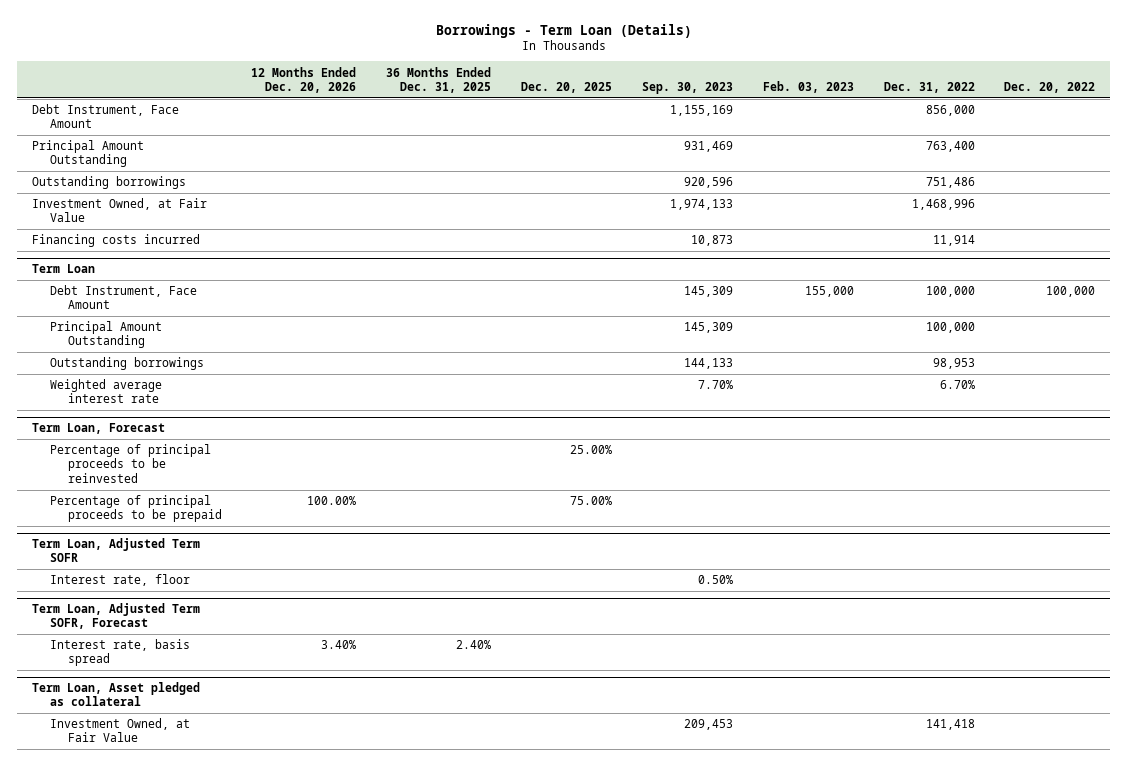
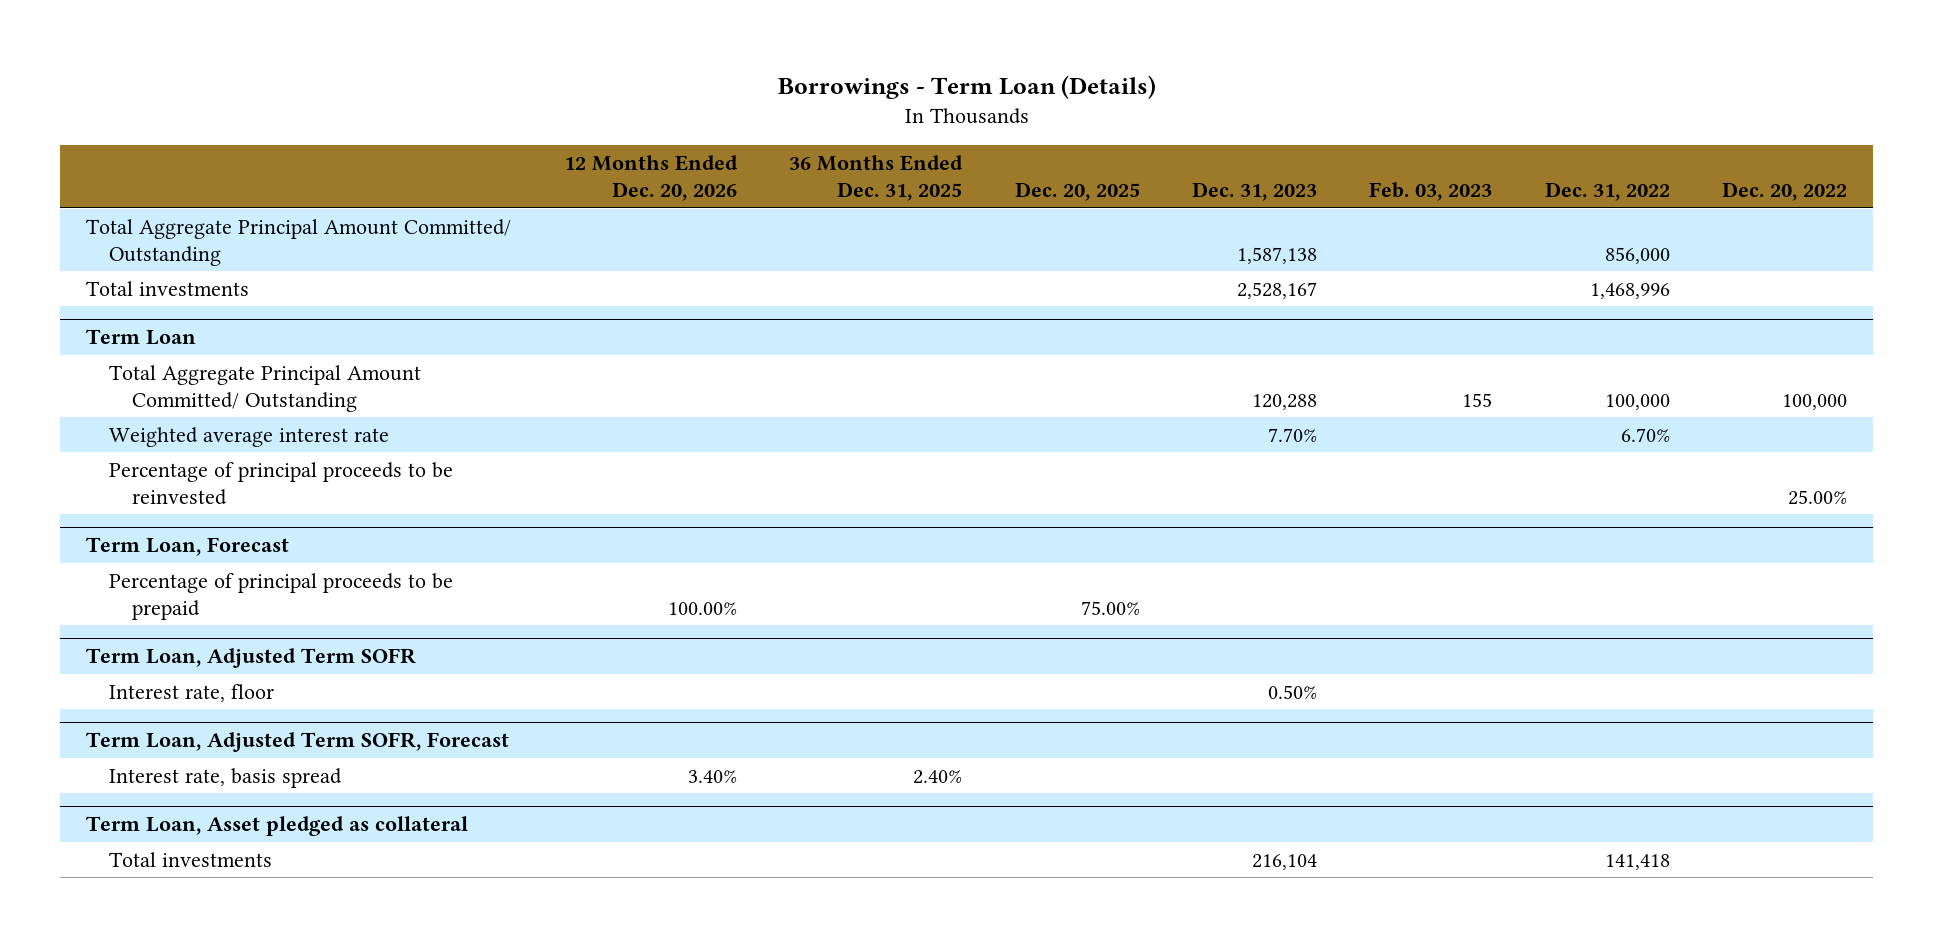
- | 12 Months Ended Dec. 20, 2026 | 36 Months Ended Dec. 31, 2025 | Dec. 20, 2025 | Sep. 30, 2023 | Feb. 03, 2023 | Dec. 31, 2022 | Dec. 20, 2022
+ | 12 Months Ended Dec. 20, 2026 | 36 Months Ended Dec. 31, 2025 | Dec. 20, 2025 | Dec. 31, 2023 | Feb. 03, 2023 | Dec. 31, 2022 | Dec. 20, 2022
- Debt Instrument, Face Amount | | | | 1,155,169 | | 856,000 |
- Principal Amount Outstanding | | | | 931,469 | | 763,400 |
- Outstanding borrowings | | | | 920,596 | | 751,486 |
- Investment Owned, at Fair Value | | | | 1,974,133 | | 1,468,996 |
- Financing costs incurred | | | | 10,873 | | 11,914 |
+ Total Aggregate Principal Amount Committed/ Outstanding | | | | 1,587,138 | | 856,000 |
+ Total investments | | | | 2,528,167 | | 1,468,996 |
@ Term Loan
- Debt Instrument, Face Amount | | | | 145,309 | 155,000 | 100,000 | 100,000
- Principal Amount Outstanding | | | | 145,309 | | 100,000 |
- Outstanding borrowings | | | | 144,133 | | 98,953 |
+ Total Aggregate Principal Amount Committed/ Outstanding | | | | 120,288 | 155 | 100,000 | 100,000
+ Percentage of principal proceeds to be reinvested | | | | | | | 25.00%
@ Term Loan, Forecast
- Percentage of principal proceeds to be reinvested | | | 25.00% | | | |
@ Term Loan, Asset pledged as collateral
- Investment Owned, at Fair Value | | | | 209,453 | | 141,418 |
+ Total investments | | | | 216,104 | | 141,418 |

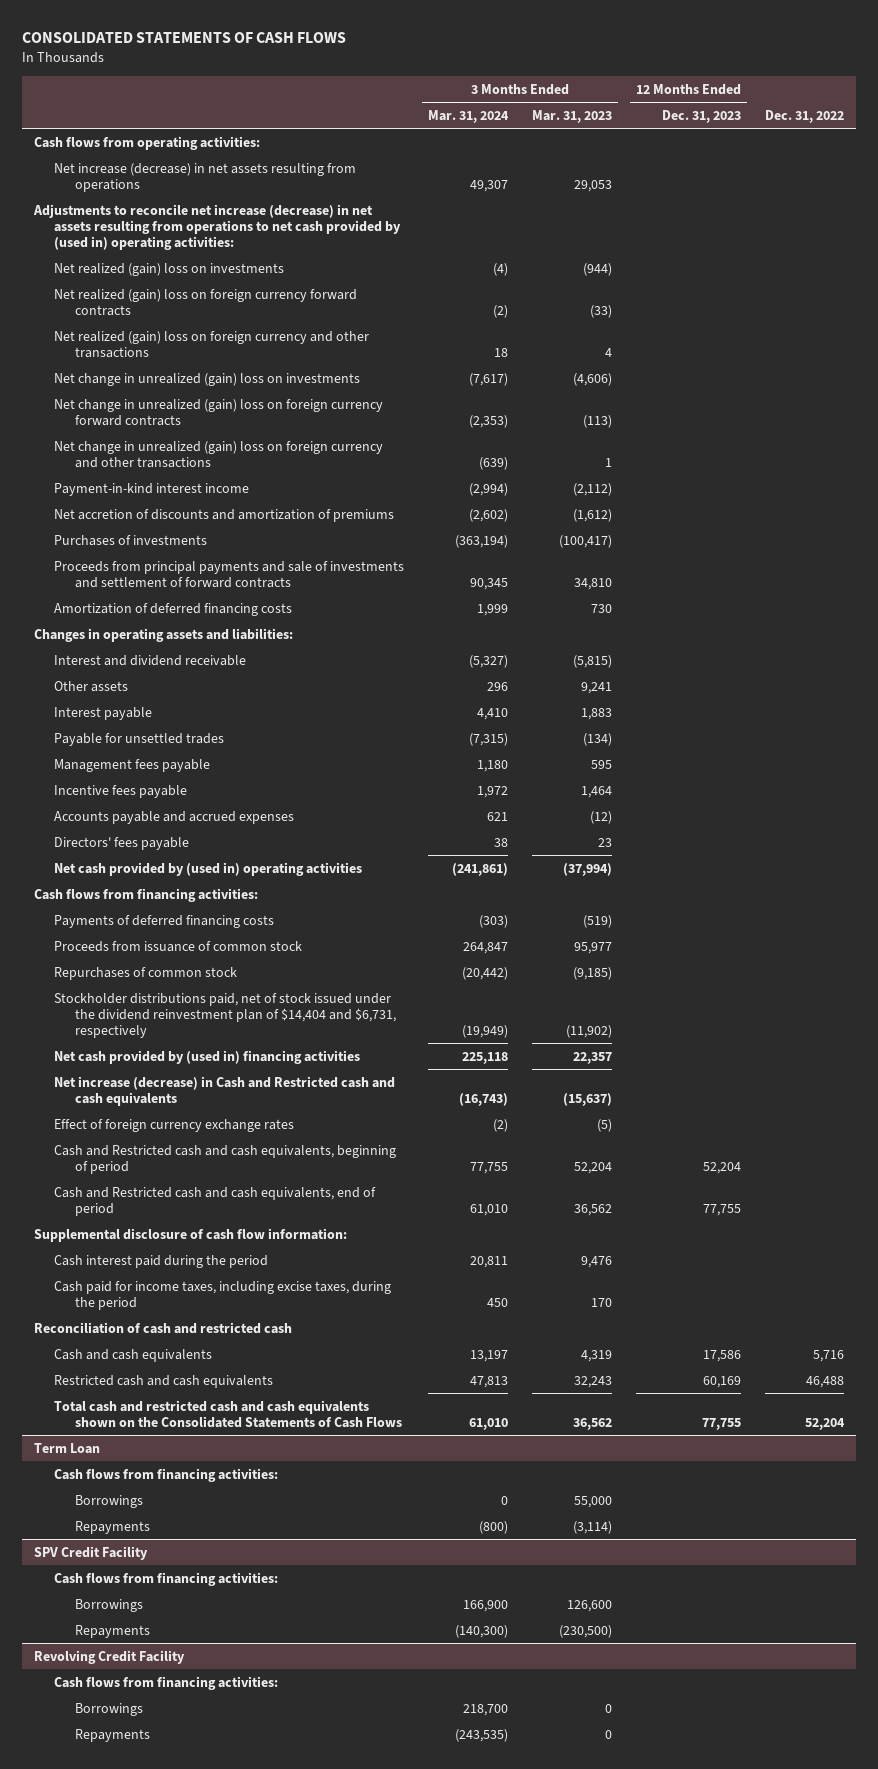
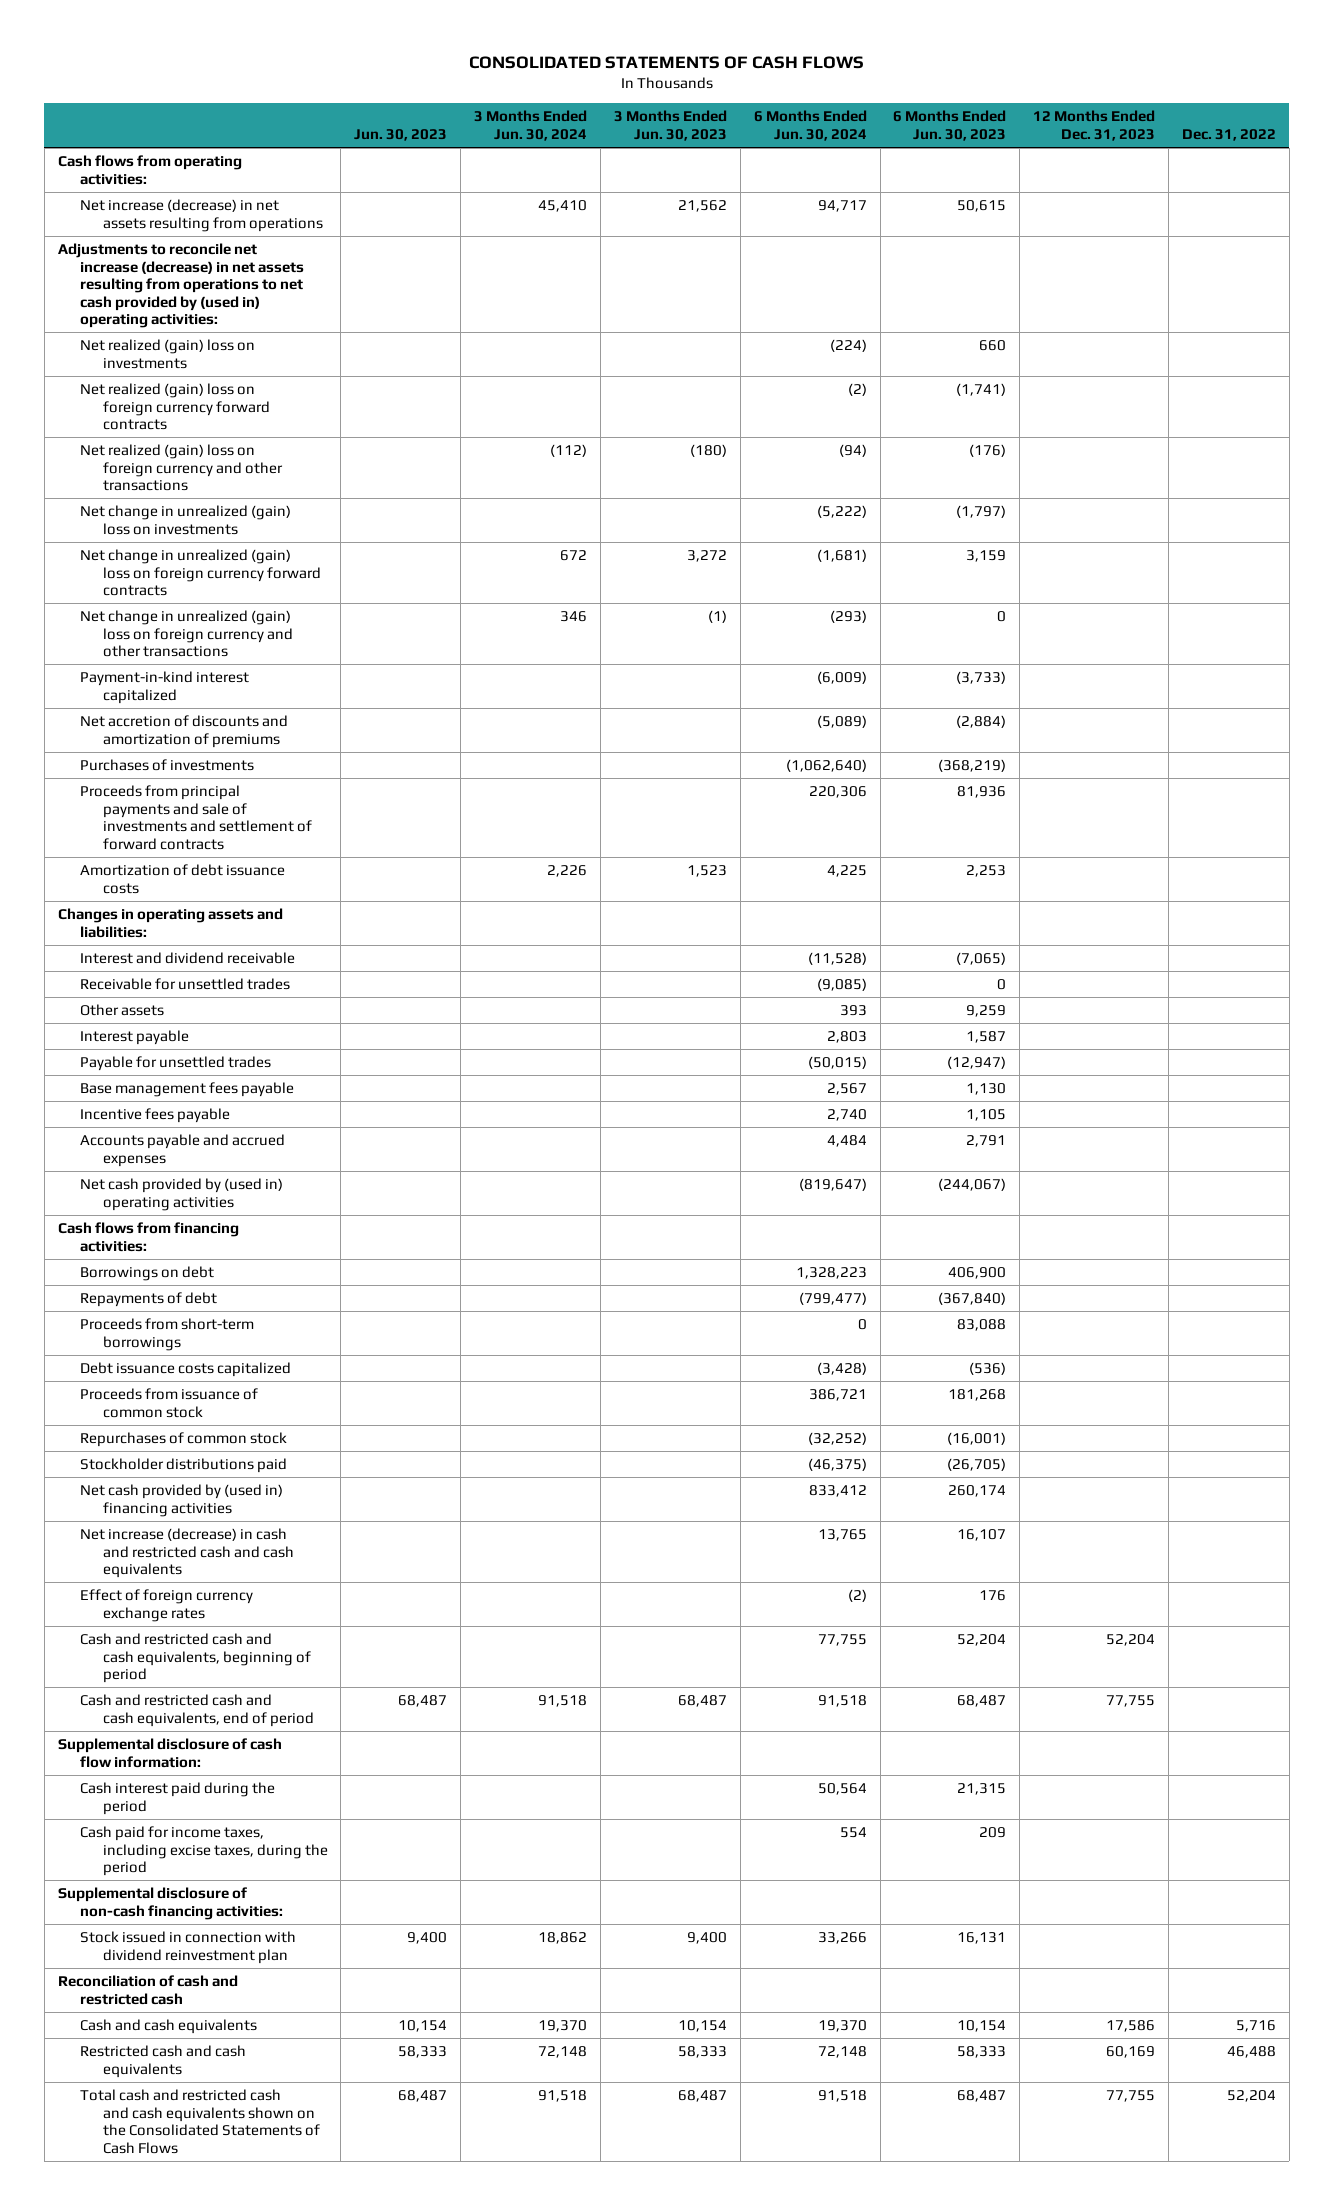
- | 3 Months Ended Mar. 31, 2024 | 3 Months Ended Mar. 31, 2023 | 12 Months Ended Dec. 31, 2023 | Dec. 31, 2022
+ | Jun. 30, 2023 | 3 Months Ended Jun. 30, 2024 | 3 Months Ended Jun. 30, 2023 | 6 Months Ended Jun. 30, 2024 | 6 Months Ended Jun. 30, 2023 | 12 Months Ended Dec. 31, 2023 | Dec. 31, 2022
- Payment-in-kind interest income | (2,994) | (2,112) | |
+ Payment-in-kind interest capitalized | | | | (6,009) | (3,733) | |
- Amortization of deferred financing costs | 1,999 | 730 | |
+ Amortization of debt issuance costs | | 2,226 | 1,523 | 4,225 | 2,253 | |
+ Receivable for unsettled trades | | | | (9,085) | 0 | |
- Management fees payable | 1,180 | 595 | |
+ Base management fees payable | | | | 2,567 | 1,130 | |
- Directors' fees payable | 38 | 23 | |
- Payments of deferred financing costs | (303) | (519) | |
+ Borrowings on debt | | | | 1,328,223 | 406,900 | |
+ Repayments of debt | | | | (799,477) | (367,840) | |
+ Proceeds from short-term borrowings | | | | 0 | 83,088 | |
+ Debt issuance costs capitalized | | | | (3,428) | (536) | |
- Stockholder distributions paid, net of stock issued under the dividend reinvestment plan of $14,404 and $6,731, respectively | (19,949) | (11,902) | |
+ Stockholder distributions paid | | | | (46,375) | (26,705) | |
- Net increase (decrease) in Cash and Restricted cash and cash equivalents | (16,743) | (15,637) | |
+ Net increase (decrease) in cash and restricted cash and cash equivalents | | | | 13,765 | 16,107 | |
- Cash and Restricted cash and cash equivalents, beginning of period | 77,755 | 52,204 | 52,204 |
- Cash and Restricted cash and cash equivalents, end of period | 61,010 | 36,562 | 77,755 |
+ Cash and restricted cash and cash equivalents, beginning of period | | | | 77,755 | 52,204 | 52,204 |
+ Cash and restricted cash and cash equivalents, end of period | 68,487 | 91,518 | 68,487 | 91,518 | 68,487 | 77,755 |
+ Supplemental disclosure of non-cash financing activities:
+ Stock issued in connection with dividend reinvestment plan | 9,400 | 18,862 | 9,400 | 33,266 | 16,131 | |
- Term Loan
- Cash flows from financing activities:
- Borrowings | 0 | 55,000 | |
- Repayments | (800) | (3,114) | |
- SPV Credit Facility
- Cash flows from financing activities:
- Borrowings | 166,900 | 126,600 | |
- Repayments | (140,300) | (230,500) | |
- Revolving Credit Facility
- Cash flows from financing activities:
- Borrowings | 218,700 | 0 | |
- Repayments | (243,535) | 0 | |

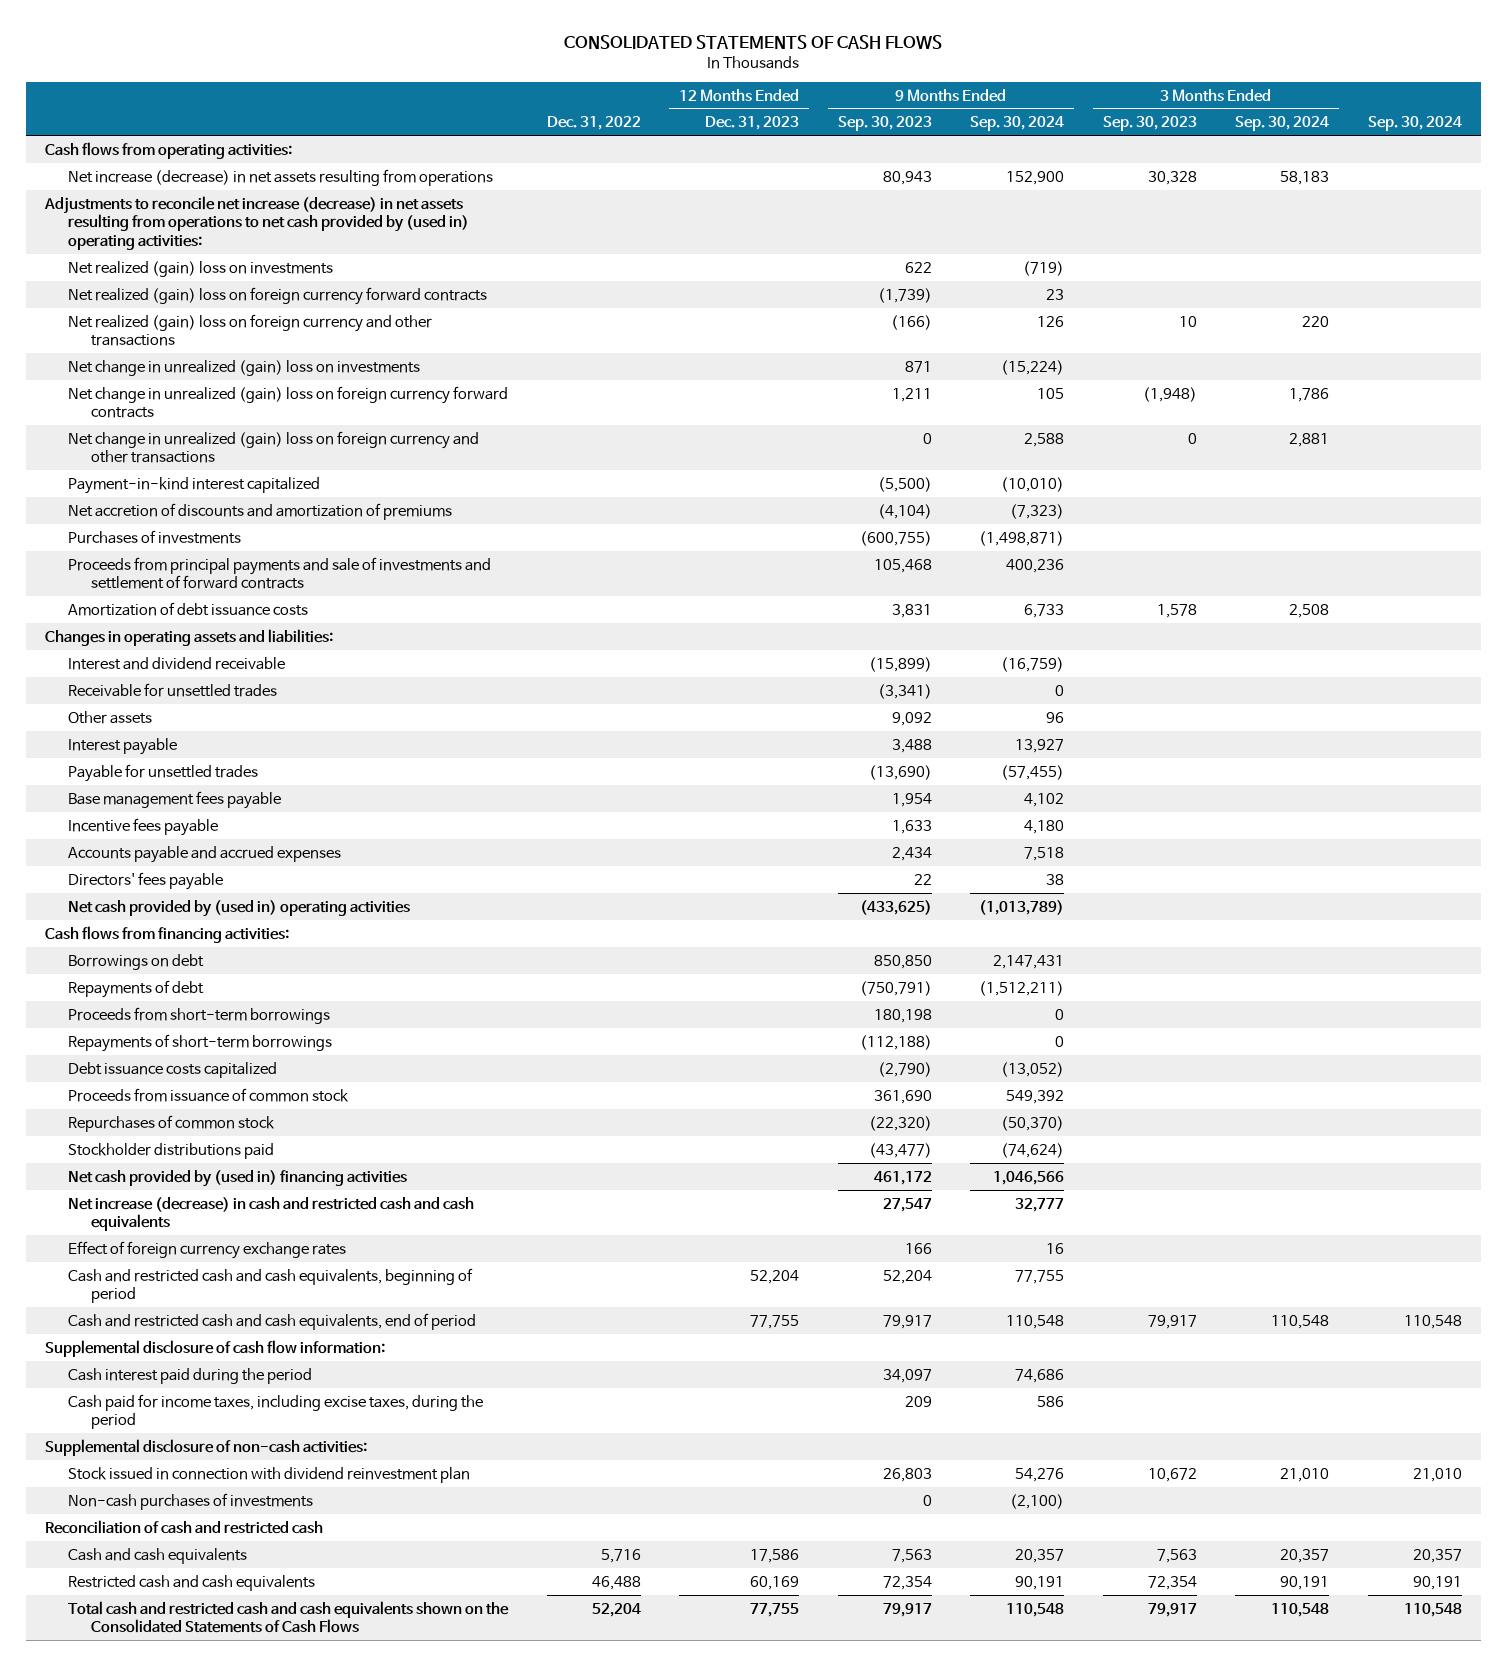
- | Jun. 30, 2023 | 3 Months Ended Jun. 30, 2024 | 3 Months Ended Jun. 30, 2023 | 6 Months Ended Jun. 30, 2024 | 6 Months Ended Jun. 30, 2023 | 12 Months Ended Dec. 31, 2023 | Dec. 31, 2022
+ | Dec. 31, 2022 | 12 Months Ended Dec. 31, 2023 | 9 Months Ended Sep. 30, 2023 | 9 Months Ended Sep. 30, 2024 | 3 Months Ended Sep. 30, 2023 | 3 Months Ended Sep. 30, 2024 | Sep. 30, 2024
+ Directors' fees payable | | | 22 | 38 | | |
+ Repayments of short-term borrowings | | | (112,188) | 0 | | |
- Supplemental disclosure of non-cash financing activities:
+ Supplemental disclosure of non-cash activities:
+ Non-cash purchases of investments | | | 0 | (2,100) | | |

